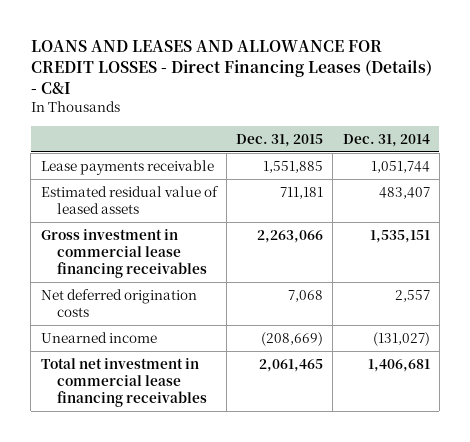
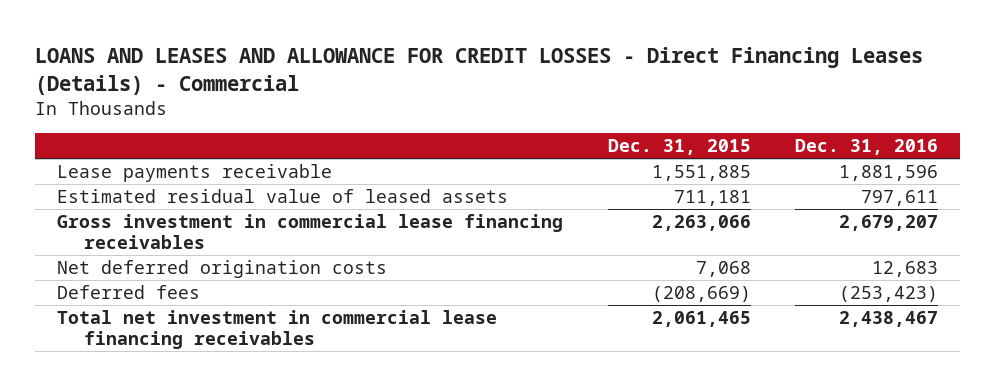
- LOANS AND LEASES AND ALLOWANCE FOR CREDIT LOSSES - Direct Financing Leases (Details) - C&I
+ LOANS AND LEASES AND ALLOWANCE FOR CREDIT LOSSES - Direct Financing Leases (Details) - Commercial
- | Dec. 31, 2015 | Dec. 31, 2014
+ | Dec. 31, 2015 | Dec. 31, 2016
- Unearned income | (208,669) | (131,027)
+ Deferred fees | (208,669) | (253,423)

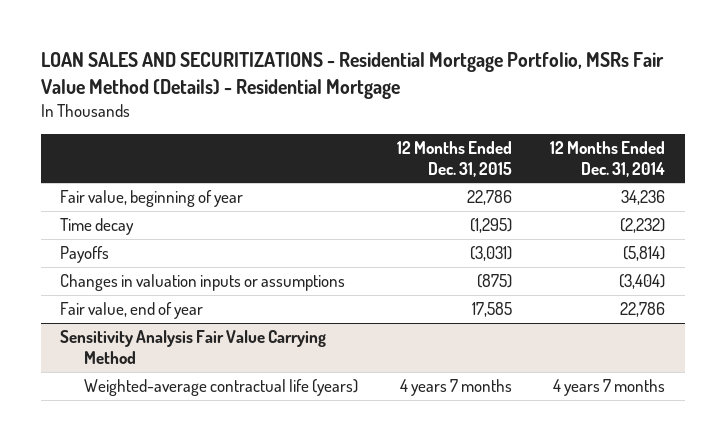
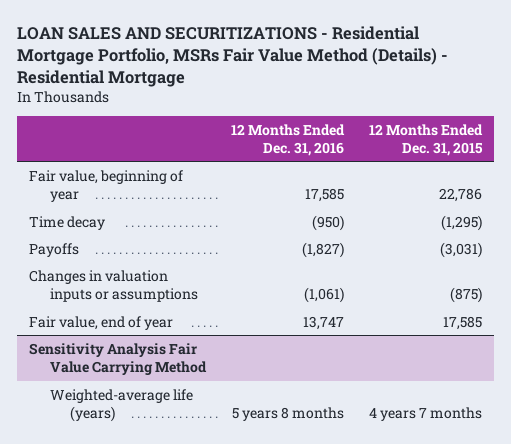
- | 12 Months Ended Dec. 31, 2015 | 12 Months Ended Dec. 31, 2014
+ | 12 Months Ended Dec. 31, 2016 | 12 Months Ended Dec. 31, 2015
@ Sensitivity Analysis Fair Value Carrying Method
- Weighted-average contractual life (years) | 4 years 7 months | 4 years 7 months
+ Weighted-average life (years) | 5 years 8 months | 4 years 7 months

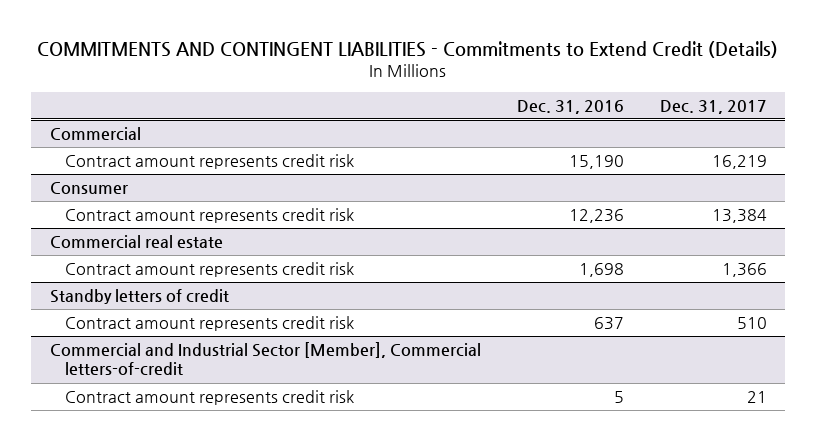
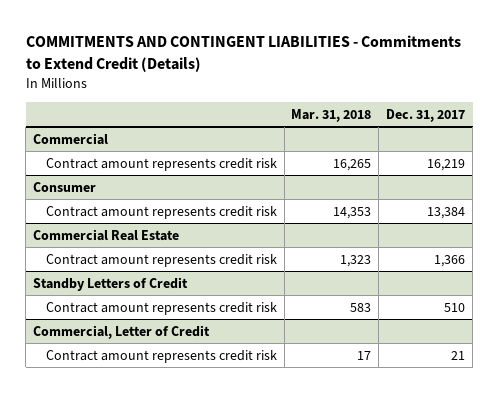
- | Dec. 31, 2016 | Dec. 31, 2017
+ | Mar. 31, 2018 | Dec. 31, 2017
- Commercial real estate
+ Commercial Real Estate
- Standby letters of credit
+ Standby Letters of Credit
- Commercial and Industrial Sector [Member], Commercial letters-of-credit
+ Commercial, Letter of Credit

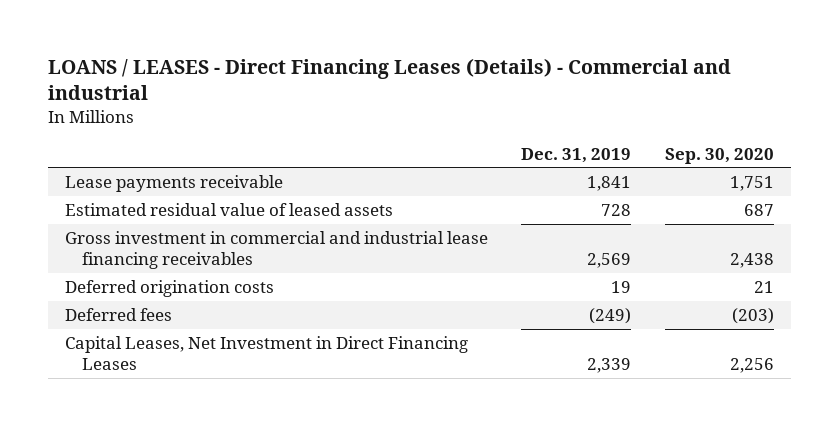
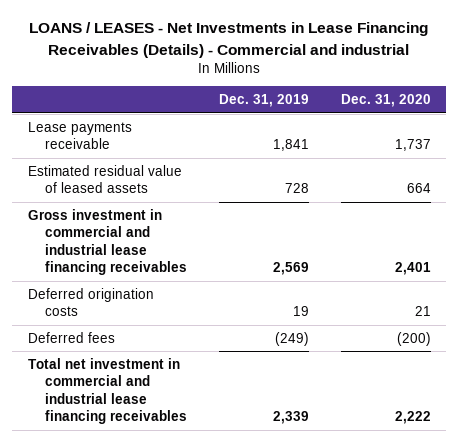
- LOANS / LEASES - Direct Financing Leases (Details) - Commercial and industrial
+ LOANS / LEASES - Net Investments in Lease Financing Receivables (Details) - Commercial and industrial
- | Dec. 31, 2019 | Sep. 30, 2020
+ | Dec. 31, 2019 | Dec. 31, 2020
- Capital Leases, Net Investment in Direct Financing Leases | 2,339 | 2,256
+ Total net investment in commercial and industrial lease financing receivables | 2,339 | 2,222

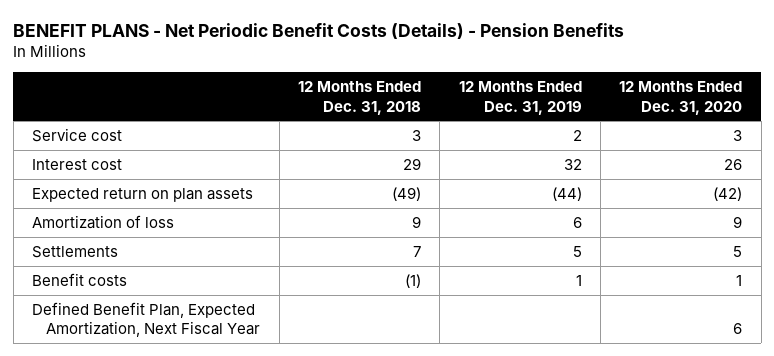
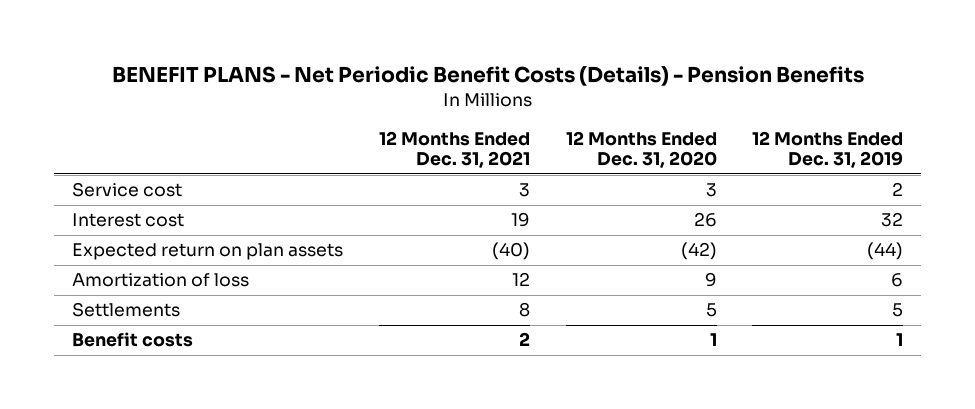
- | 12 Months Ended Dec. 31, 2018 | 12 Months Ended Dec. 31, 2019 | 12 Months Ended Dec. 31, 2020
+ | 12 Months Ended Dec. 31, 2021 | 12 Months Ended Dec. 31, 2020 | 12 Months Ended Dec. 31, 2019
- Defined Benefit Plan, Expected Amortization, Next Fiscal Year | | | 6

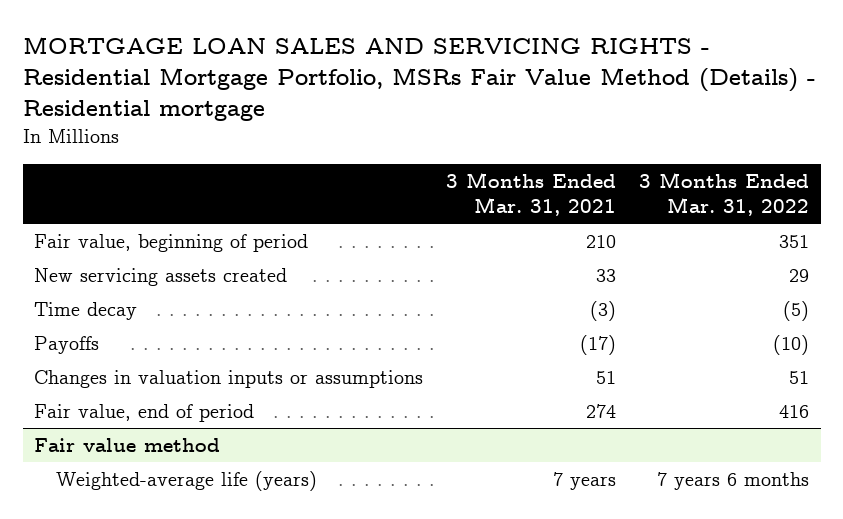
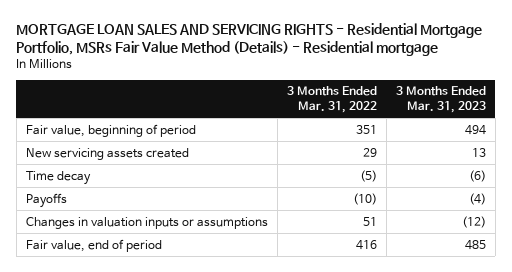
- | 3 Months Ended Mar. 31, 2021 | 3 Months Ended Mar. 31, 2022
+ | 3 Months Ended Mar. 31, 2022 | 3 Months Ended Mar. 31, 2023
- Fair value method
- Weighted-average life (years) | 7 years | 7 years 6 months

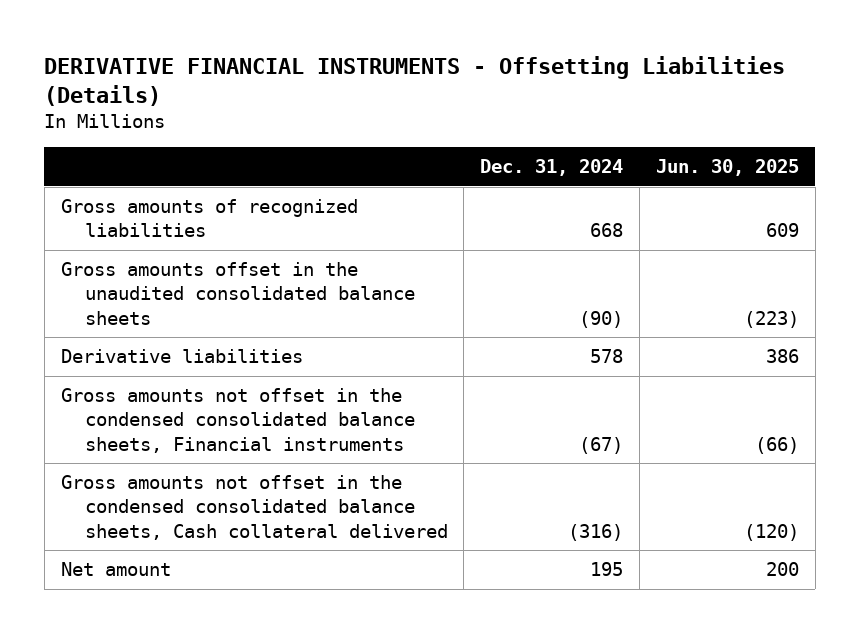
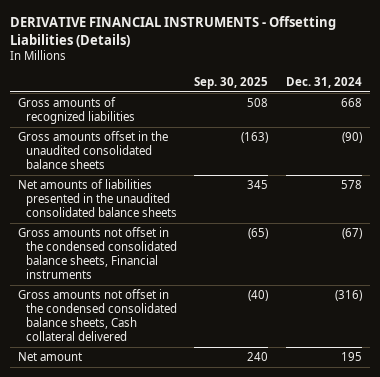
- | Dec. 31, 2024 | Jun. 30, 2025
+ | Sep. 30, 2025 | Dec. 31, 2024
- Derivative liabilities | 578 | 386
+ Net amounts of liabilities presented in the unaudited consolidated balance sheets | 345 | 578

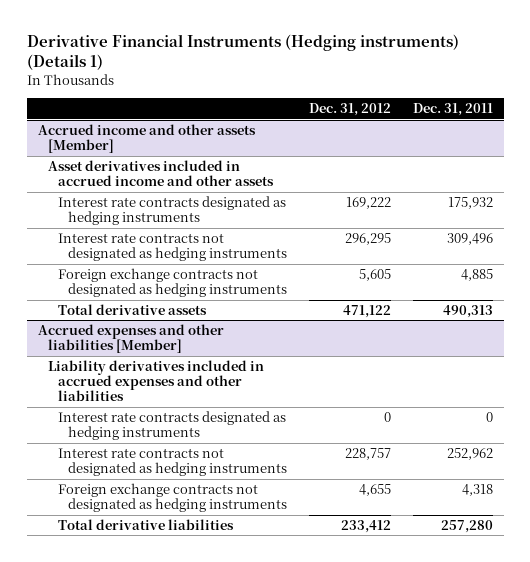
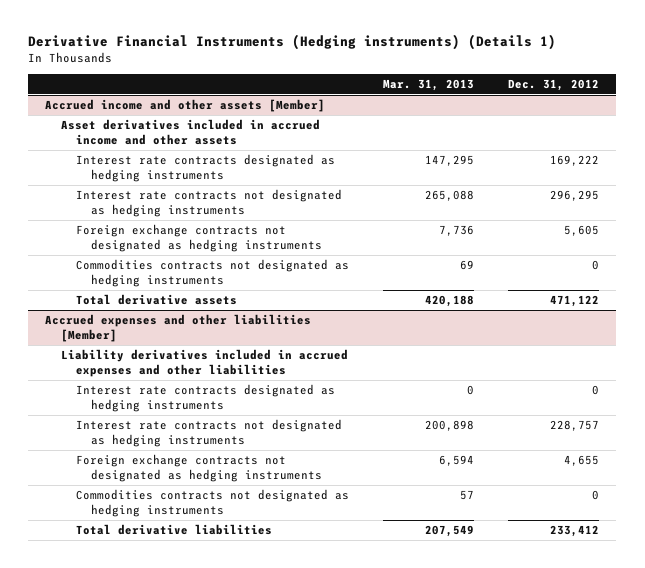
- | Dec. 31, 2012 | Dec. 31, 2011
+ | Mar. 31, 2013 | Dec. 31, 2012
@ Accrued income and other assets [Member]
+ Commodities contracts not designated as hedging instruments | 69 | 0
@ Accrued expenses and other liabilities [Member]
+ Commodities contracts not designated as hedging instruments | 57 | 0

